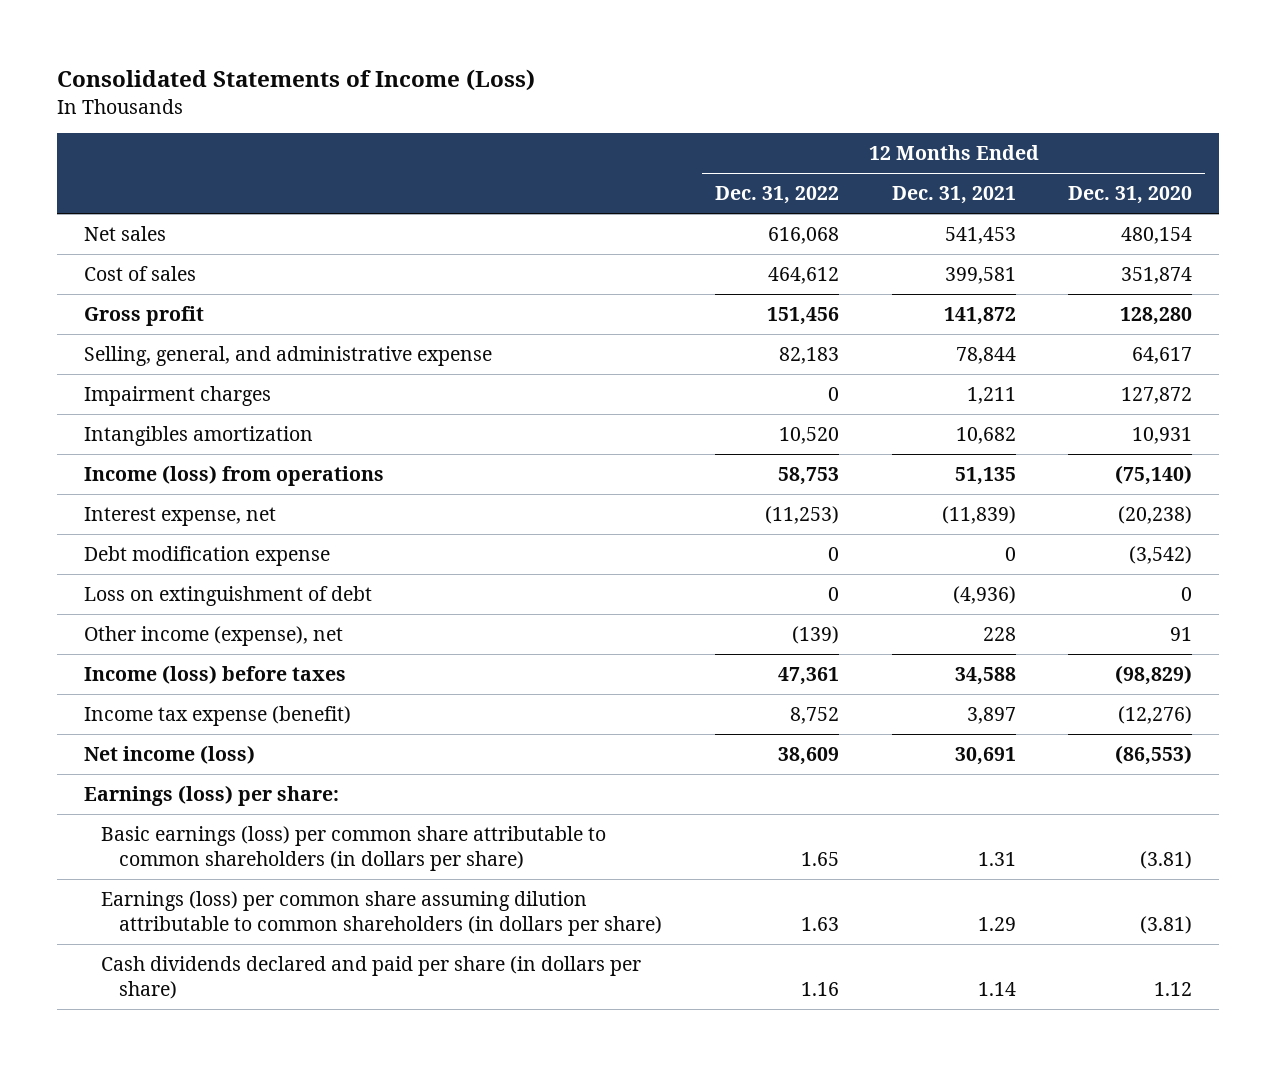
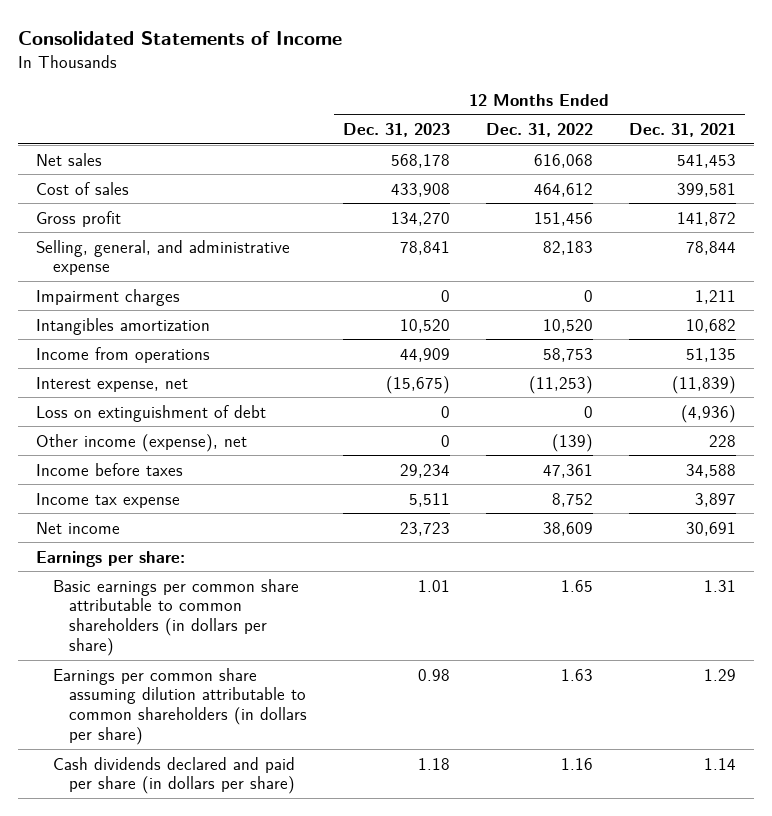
- Consolidated Statements of Income (Loss)
+ Consolidated Statements of Income
- | 12 Months Ended Dec. 31, 2022 | 12 Months Ended Dec. 31, 2021 | 12 Months Ended Dec. 31, 2020
+ | 12 Months Ended Dec. 31, 2023 | 12 Months Ended Dec. 31, 2022 | 12 Months Ended Dec. 31, 2021
- Income (loss) from operations | 58,753 | 51,135 | (75,140)
+ Income from operations | 44,909 | 58,753 | 51,135
- Debt modification expense | 0 | 0 | (3,542)
- Income (loss) before taxes | 47,361 | 34,588 | (98,829)
- Income tax expense (benefit) | 8,752 | 3,897 | (12,276)
- Net income (loss) | 38,609 | 30,691 | (86,553)
- Earnings (loss) per share:
- Basic earnings (loss) per common share attributable to common shareholders (in dollars per share) | 1.65 | 1.31 | (3.81)
- Earnings (loss) per common share assuming dilution attributable to common shareholders (in dollars per share) | 1.63 | 1.29 | (3.81)
+ Income before taxes | 29,234 | 47,361 | 34,588
+ Income tax expense | 5,511 | 8,752 | 3,897
+ Net income | 23,723 | 38,609 | 30,691
+ Earnings per share:
+ Basic earnings per common share attributable to common shareholders (in dollars per share) | 1.01 | 1.65 | 1.31
+ Earnings per common share assuming dilution attributable to common shareholders (in dollars per share) | 0.98 | 1.63 | 1.29

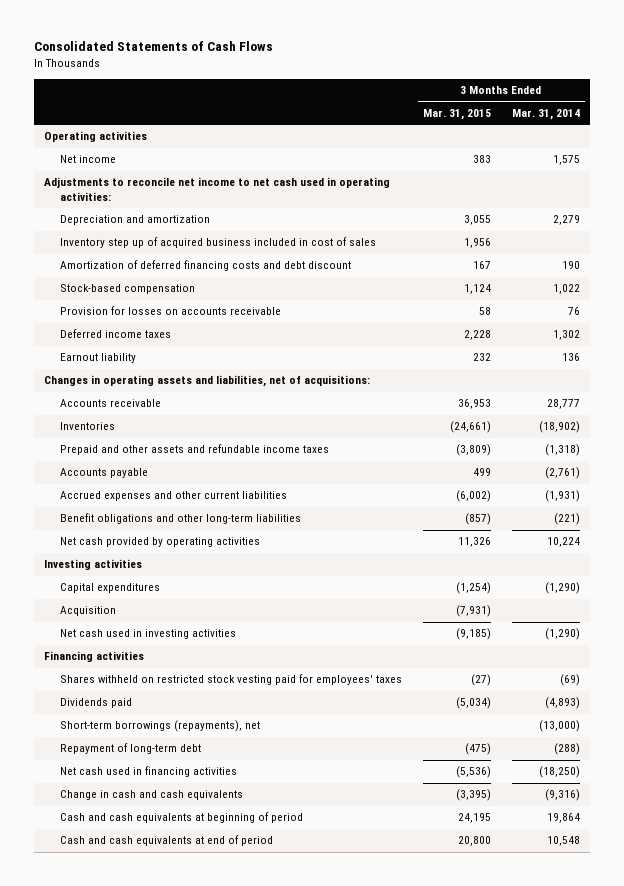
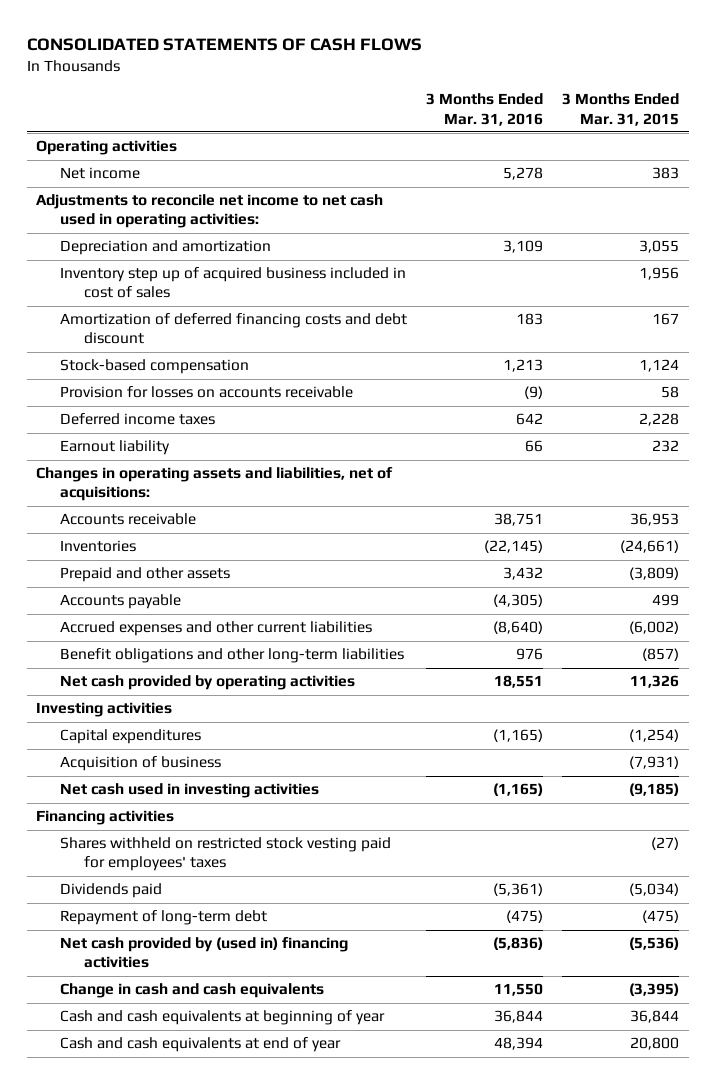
- Consolidated Statements of Cash Flows
+ CONSOLIDATED STATEMENTS OF CASH FLOWS
- | 3 Months Ended Mar. 31, 2015 | 3 Months Ended Mar. 31, 2014
+ | 3 Months Ended Mar. 31, 2016 | 3 Months Ended Mar. 31, 2015
- Prepaid and other assets and refundable income taxes | (3,809) | (1,318)
+ Prepaid and other assets | 3,432 | (3,809)
- Acquisition | (7,931) |
+ Acquisition of business | | (7,931)
- Short-term borrowings (repayments), net | | (13,000)
- Net cash used in financing activities | (5,536) | (18,250)
+ Net cash provided by (used in) financing activities | (5,836) | (5,536)
- Cash and cash equivalents at beginning of period | 24,195 | 19,864
- Cash and cash equivalents at end of period | 20,800 | 10,548
+ Cash and cash equivalents at beginning of year | 36,844 | 36,844
+ Cash and cash equivalents at end of year | 48,394 | 20,800

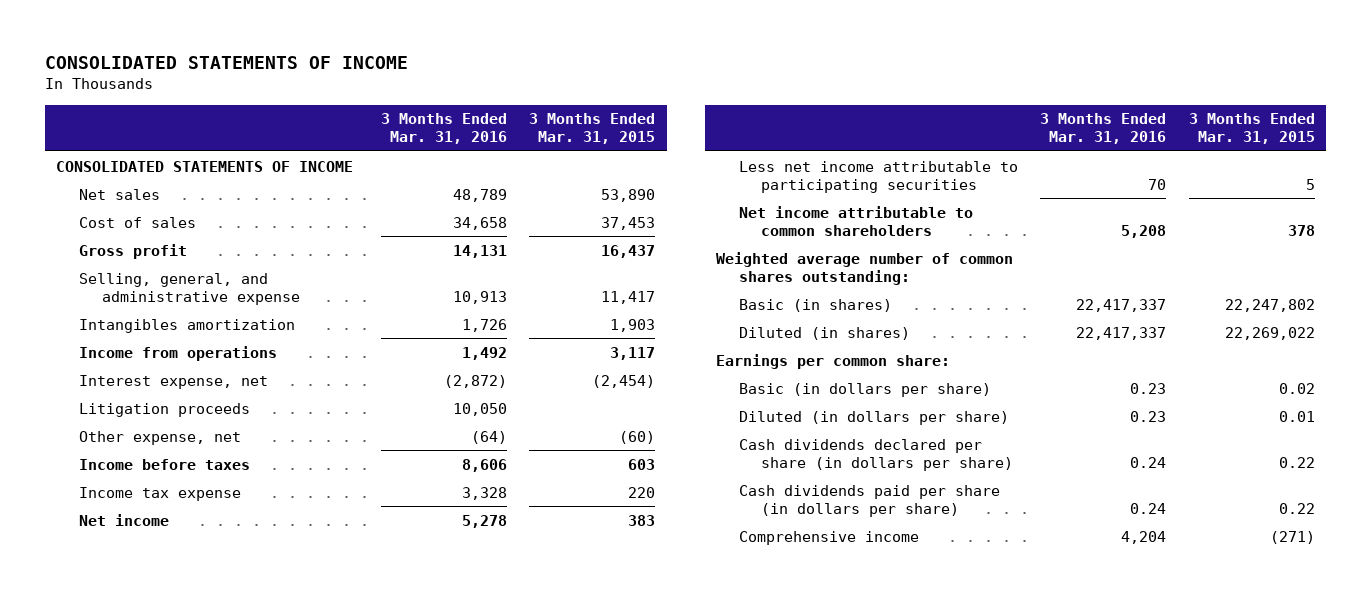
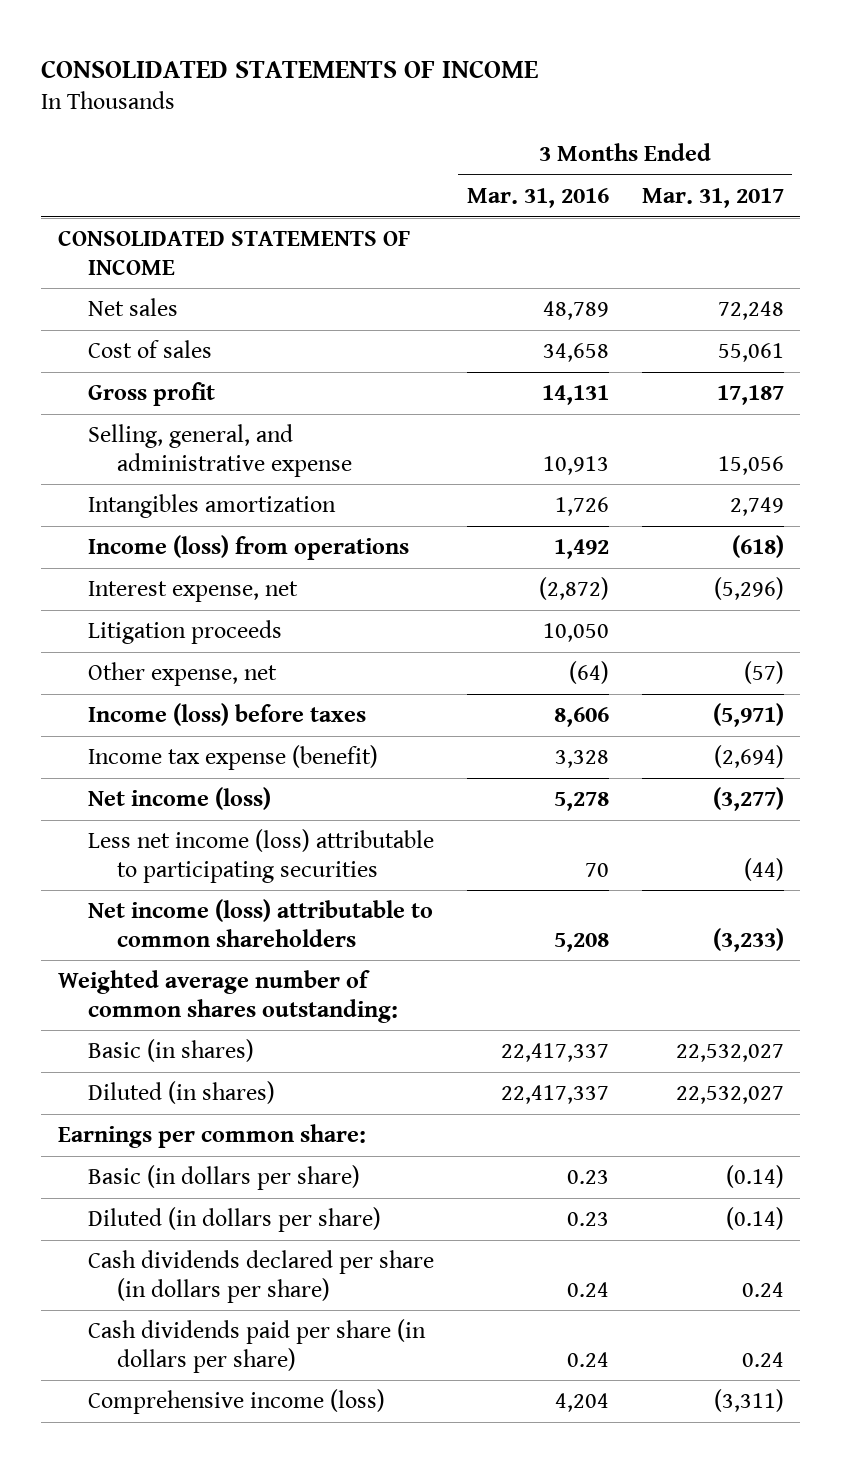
- | 3 Months Ended Mar. 31, 2016 | 3 Months Ended Mar. 31, 2015
+ | 3 Months Ended Mar. 31, 2016 | 3 Months Ended Mar. 31, 2017
- Income from operations | 1,492 | 3,117
+ Income (loss) from operations | 1,492 | (618)
- Income before taxes | 8,606 | 603
- Income tax expense | 3,328 | 220
- Net income | 5,278 | 383
- Less net income attributable to participating securities | 70 | 5
- Net income attributable to common shareholders | 5,208 | 378
+ Income (loss) before taxes | 8,606 | (5,971)
+ Income tax expense (benefit) | 3,328 | (2,694)
+ Net income (loss) | 5,278 | (3,277)
+ Less net income (loss) attributable to participating securities | 70 | (44)
+ Net income (loss) attributable to common shareholders | 5,208 | (3,233)
- Comprehensive income | 4,204 | (271)
+ Comprehensive income (loss) | 4,204 | (3,311)

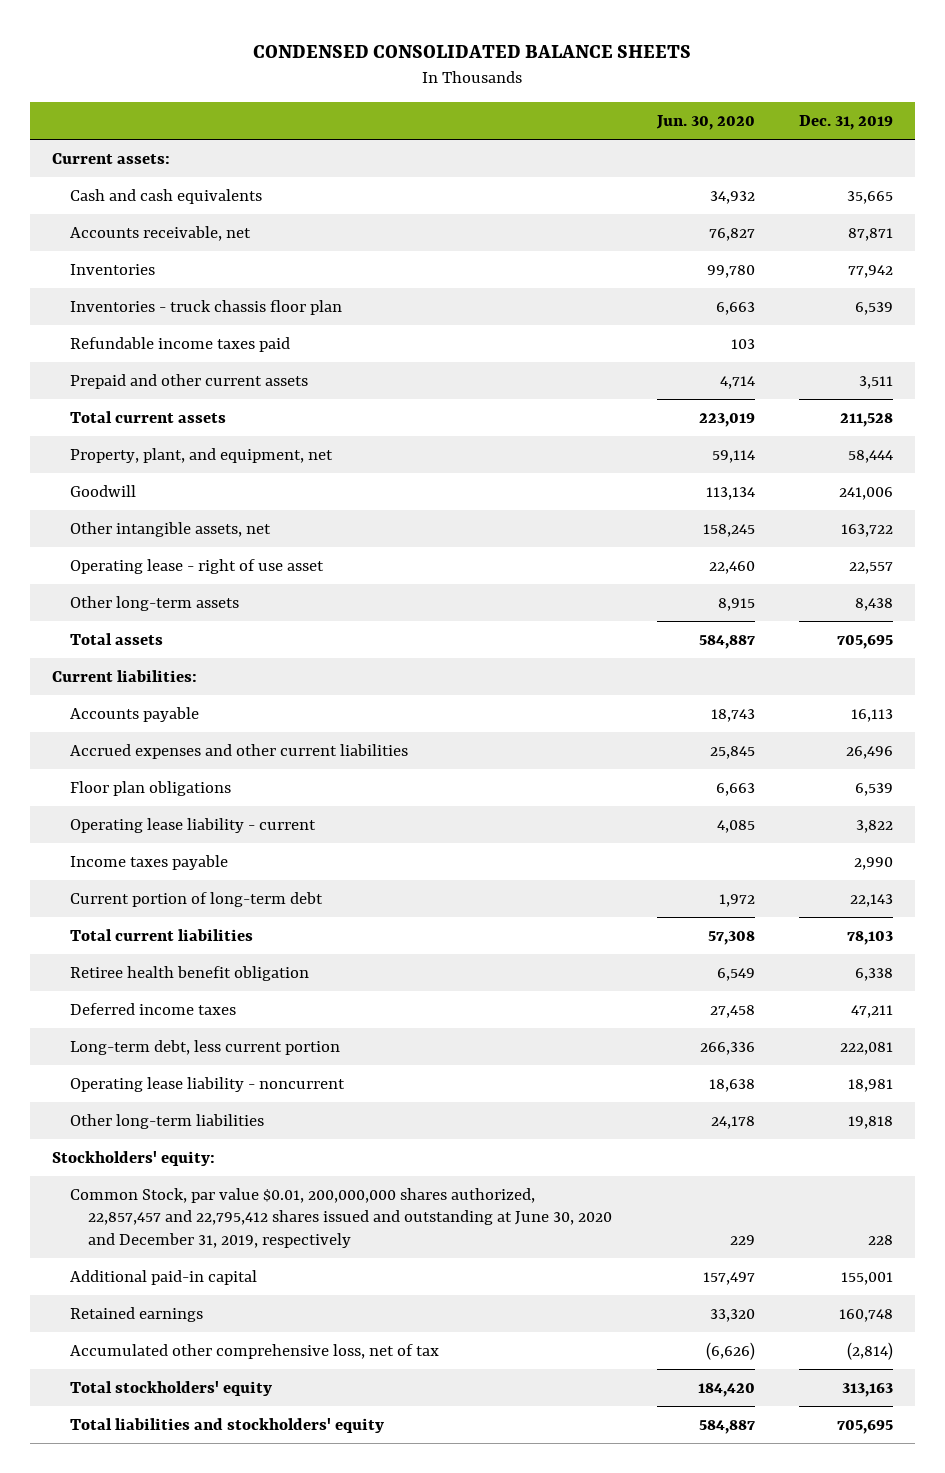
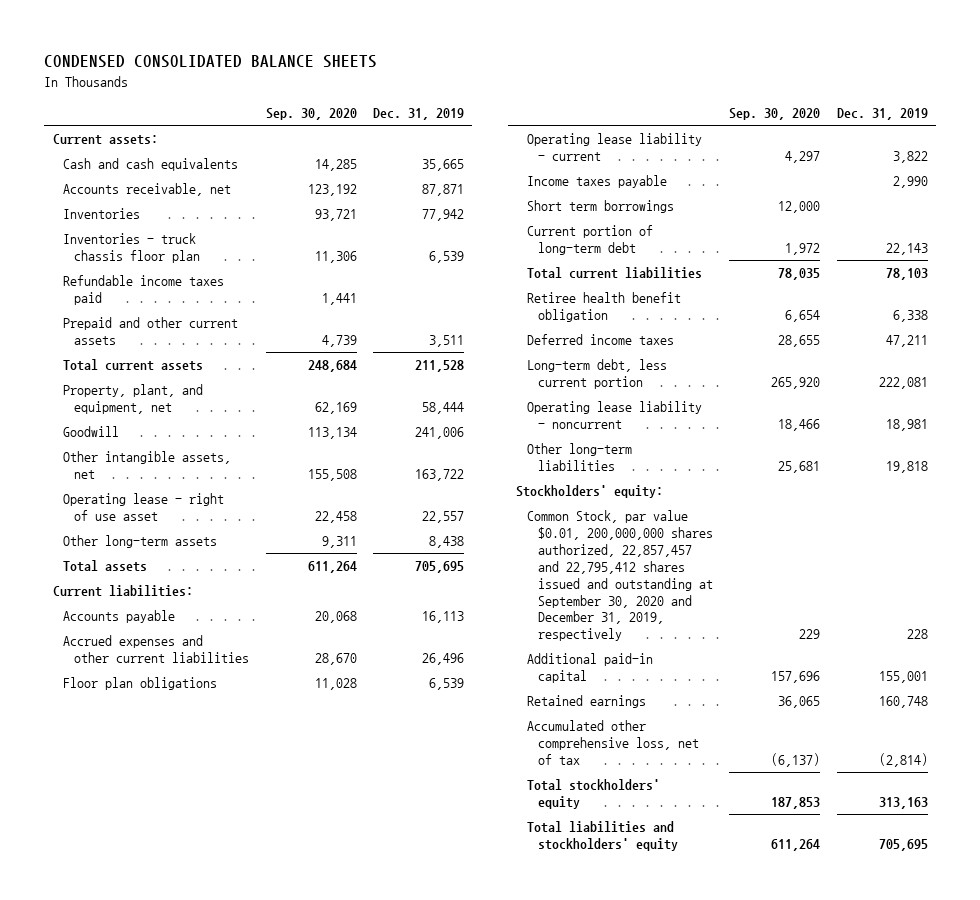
- | Jun. 30, 2020 | Dec. 31, 2019
+ | Sep. 30, 2020 | Dec. 31, 2019
+ Short term borrowings | 12,000 |
- Common Stock, par value $0.01, 200,000,000 shares authorized, 22,857,457 and 22,795,412 shares issued and outstanding at June 30, 2020 and December 31, 2019, respectively | 229 | 228
+ Common Stock, par value $0.01, 200,000,000 shares authorized, 22,857,457 and 22,795,412 shares issued and outstanding at September 30, 2020 and December 31, 2019, respectively | 229 | 228

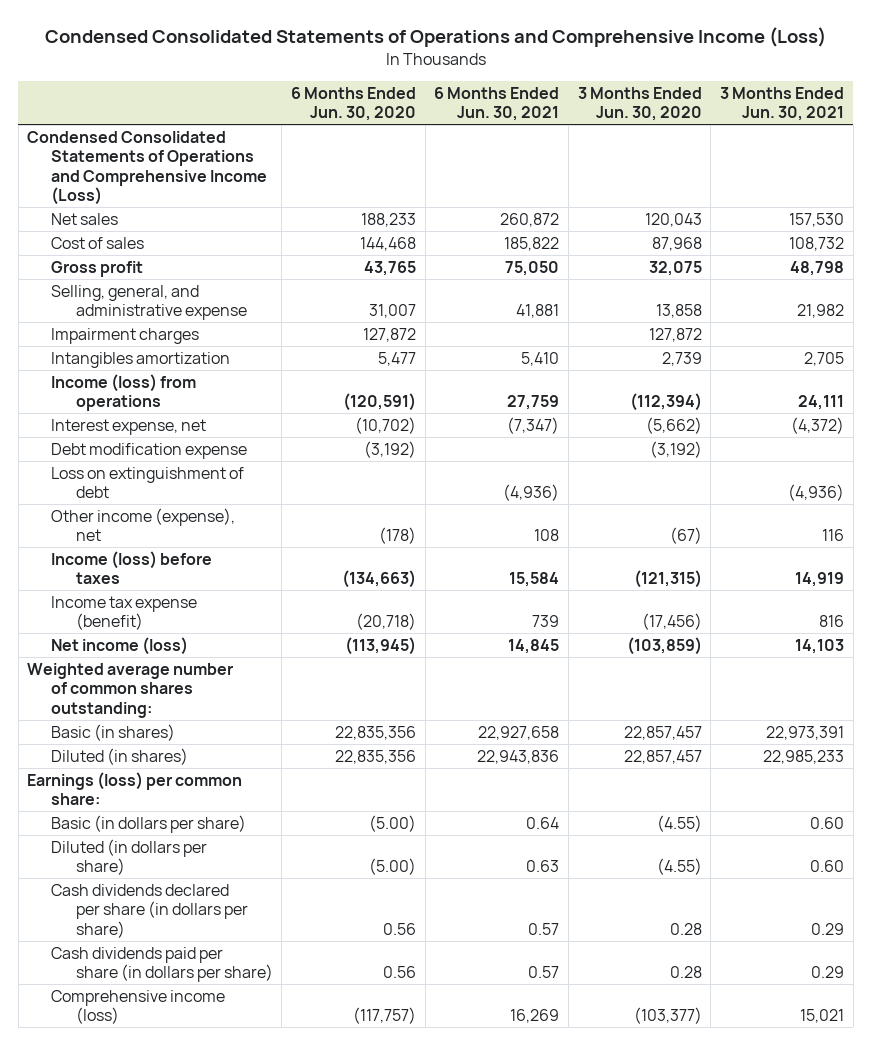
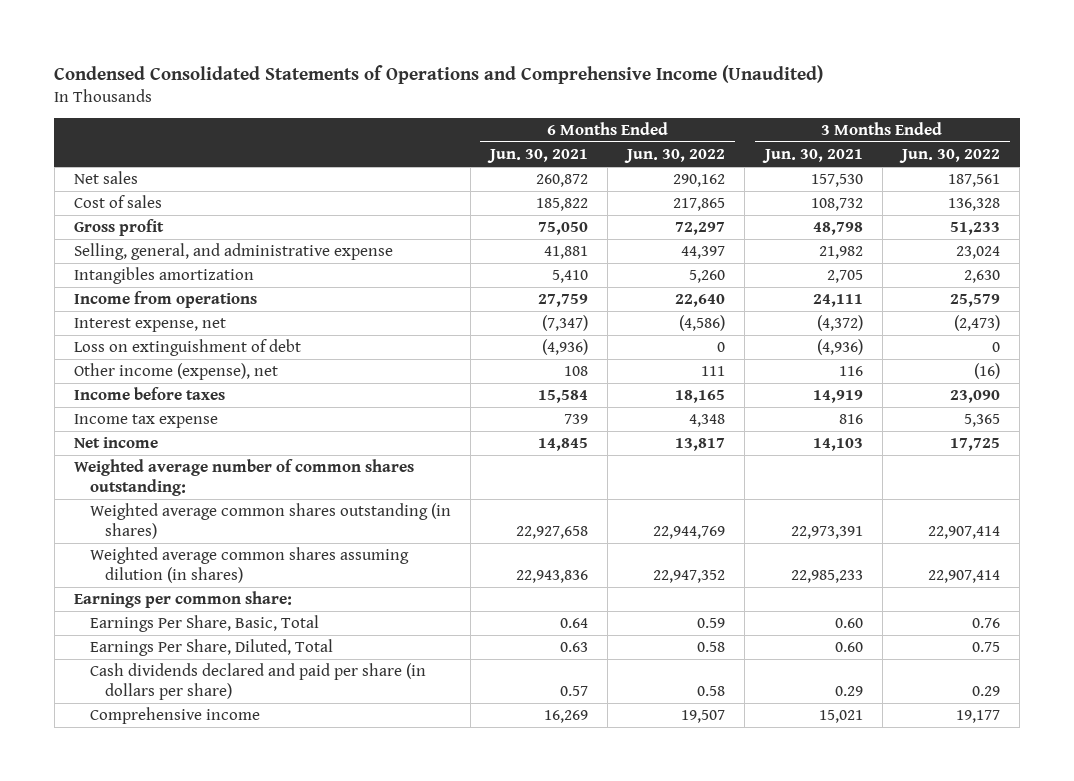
- Condensed Consolidated Statements of Operations and Comprehensive Income (Loss)
+ Condensed Consolidated Statements of Operations and Comprehensive Income (Unaudited)
- | 6 Months Ended Jun. 30, 2020 | 6 Months Ended Jun. 30, 2021 | 3 Months Ended Jun. 30, 2020 | 3 Months Ended Jun. 30, 2021
+ | 6 Months Ended Jun. 30, 2021 | 6 Months Ended Jun. 30, 2022 | 3 Months Ended Jun. 30, 2021 | 3 Months Ended Jun. 30, 2022
- Condensed Consolidated Statements of Operations and Comprehensive Income (Loss)
- Impairment charges | 127,872 | | 127,872 |
- Income (loss) from operations | (120,591) | 27,759 | (112,394) | 24,111
+ Income from operations | 27,759 | 22,640 | 24,111 | 25,579
- Debt modification expense | (3,192) | | (3,192) |
- Income (loss) before taxes | (134,663) | 15,584 | (121,315) | 14,919
- Income tax expense (benefit) | (20,718) | 739 | (17,456) | 816
- Net income (loss) | (113,945) | 14,845 | (103,859) | 14,103
+ Income before taxes | 15,584 | 18,165 | 14,919 | 23,090
+ Income tax expense | 739 | 4,348 | 816 | 5,365
+ Net income | 14,845 | 13,817 | 14,103 | 17,725
- Basic (in shares) | 22,835,356 | 22,927,658 | 22,857,457 | 22,973,391
- Diluted (in shares) | 22,835,356 | 22,943,836 | 22,857,457 | 22,985,233
- Earnings (loss) per common share:
- Basic (in dollars per share) | (5.00) | 0.64 | (4.55) | 0.60
- Diluted (in dollars per share) | (5.00) | 0.63 | (4.55) | 0.60
- Cash dividends declared per share (in dollars per share) | 0.56 | 0.57 | 0.28 | 0.29
- Cash dividends paid per share (in dollars per share) | 0.56 | 0.57 | 0.28 | 0.29
- Comprehensive income (loss) | (117,757) | 16,269 | (103,377) | 15,021
+ Weighted average common shares outstanding (in shares) | 22,927,658 | 22,944,769 | 22,973,391 | 22,907,414
+ Weighted average common shares assuming dilution (in shares) | 22,943,836 | 22,947,352 | 22,985,233 | 22,907,414
+ Earnings per common share:
+ Earnings Per Share, Basic, Total | 0.64 | 0.59 | 0.60 | 0.76
+ Earnings Per Share, Diluted, Total | 0.63 | 0.58 | 0.60 | 0.75
+ Cash dividends declared and paid per share (in dollars per share) | 0.57 | 0.58 | 0.29 | 0.29
+ Comprehensive income | 16,269 | 19,507 | 15,021 | 19,177

